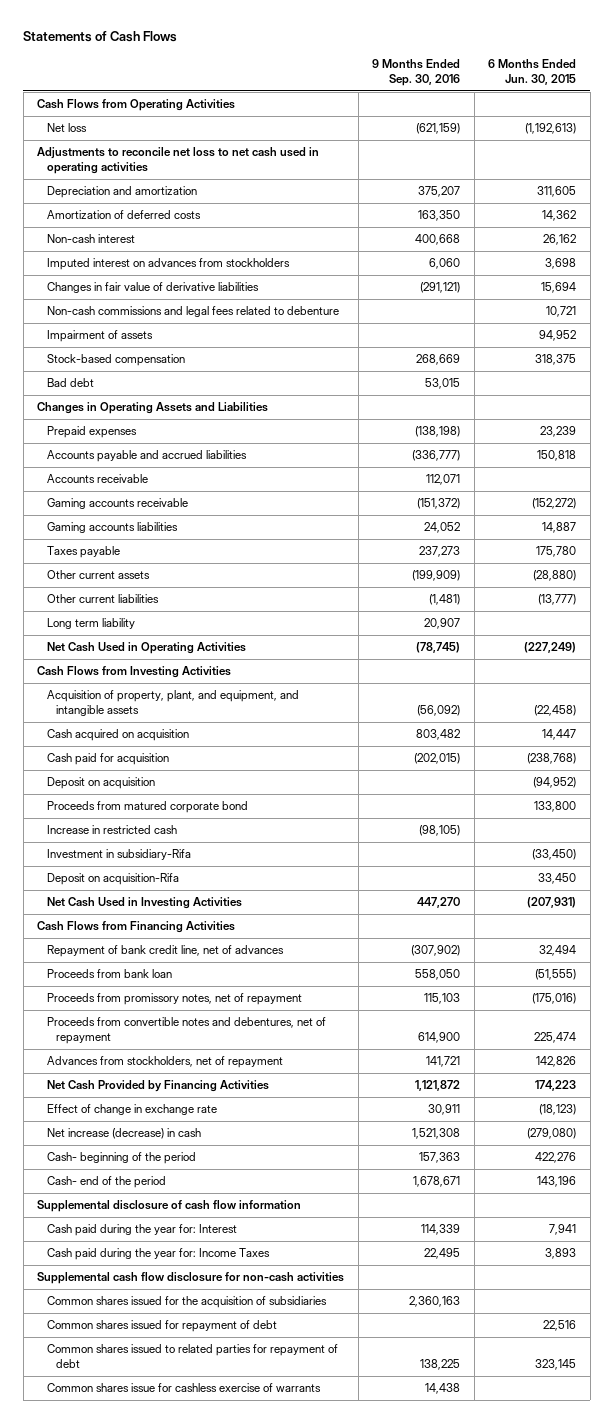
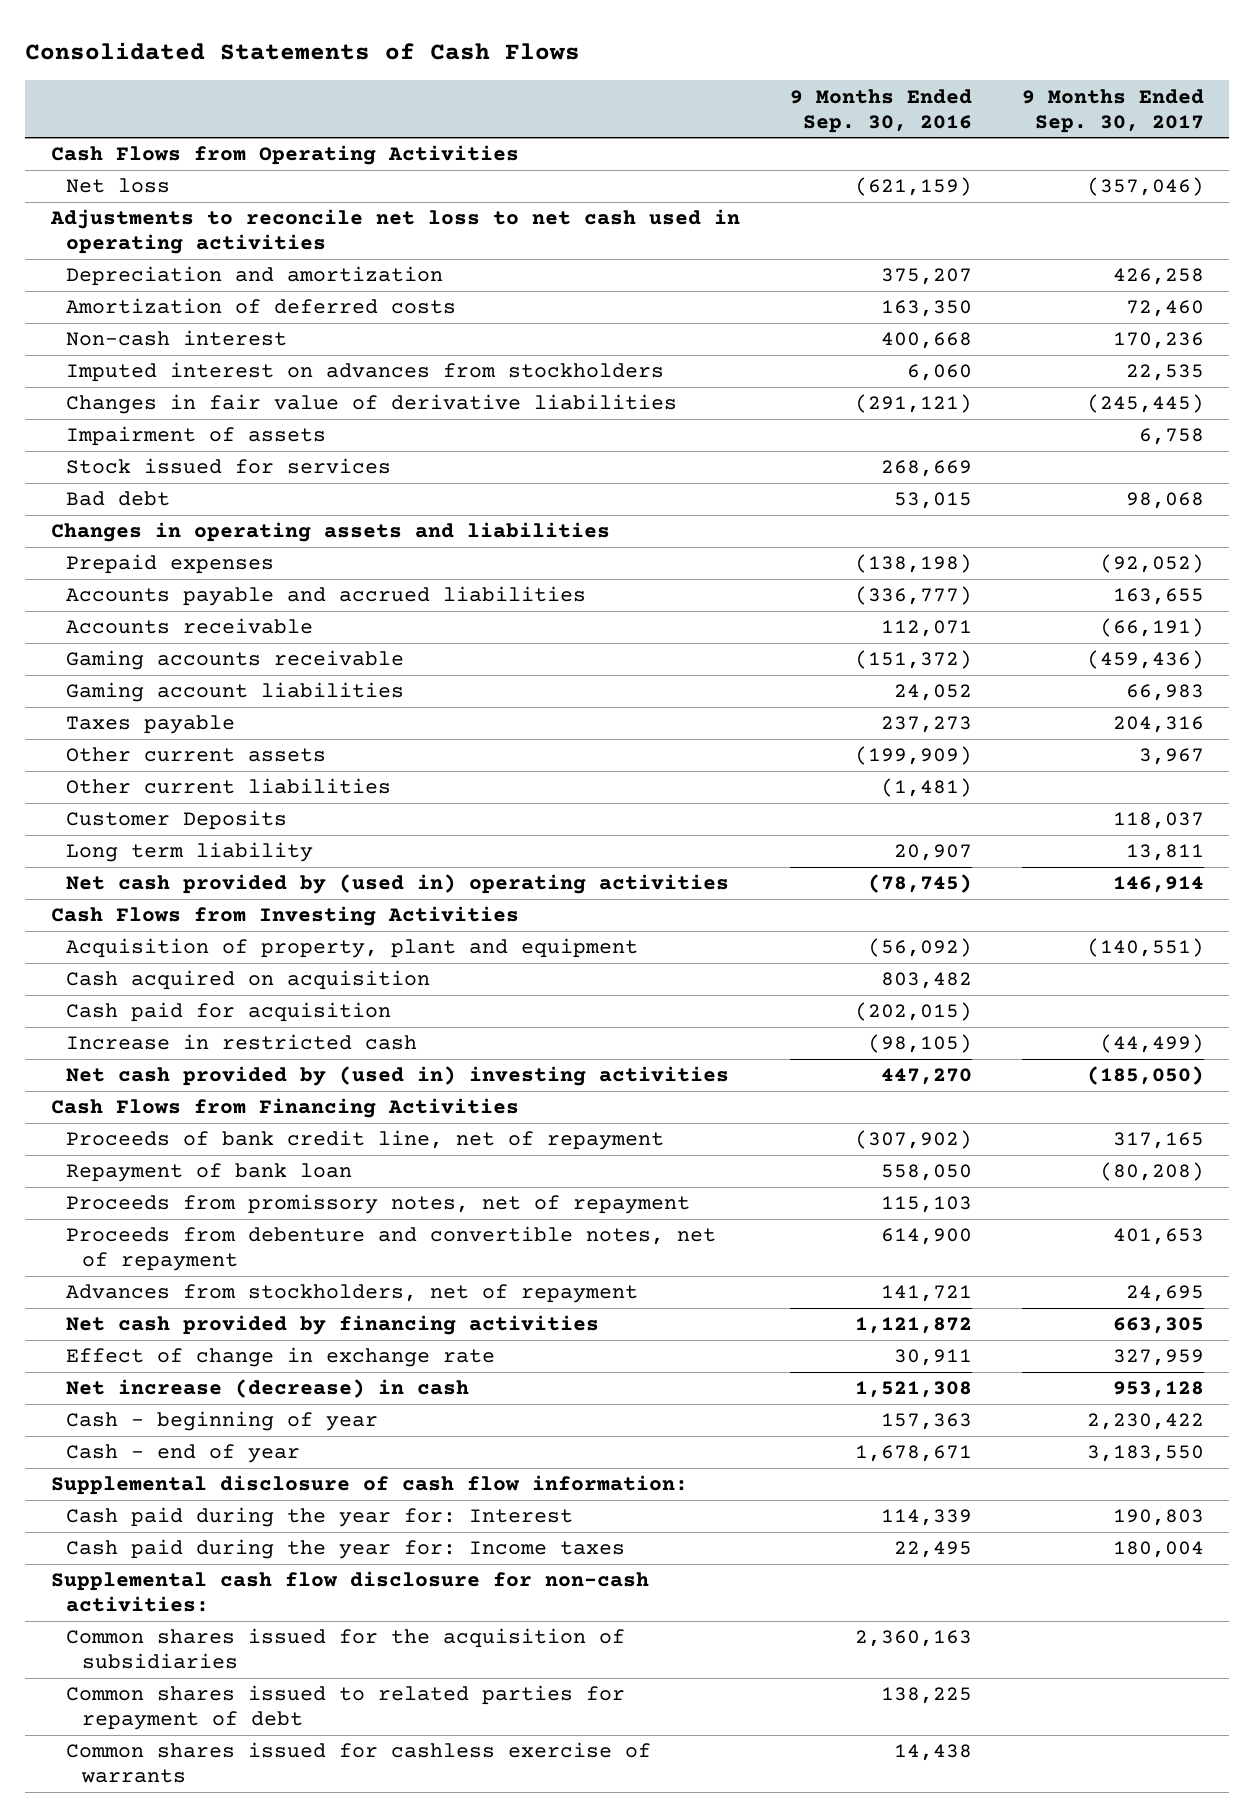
- Statements of Cash Flows
+ Consolidated Statements of Cash Flows
- | 9 Months Ended Sep. 30, 2016 | 6 Months Ended Jun. 30, 2015
+ | 9 Months Ended Sep. 30, 2016 | 9 Months Ended Sep. 30, 2017
- Non-cash commissions and legal fees related to debenture | | 10,721
- Stock-based compensation | 268,669 | 318,375
+ Stock issued for services | 268,669 |
- Changes in Operating Assets and Liabilities
+ Changes in operating assets and liabilities
- Gaming accounts liabilities | 24,052 | 14,887
+ Gaming account liabilities | 24,052 | 66,983
+ Customer Deposits | | 118,037
- Net Cash Used in Operating Activities | (78,745) | (227,249)
+ Net cash provided by (used in) operating activities | (78,745) | 146,914
- Acquisition of property, plant, and equipment, and intangible assets | (56,092) | (22,458)
+ Acquisition of property, plant and equipment | (56,092) | (140,551)
- Deposit on acquisition | | (94,952)
- Proceeds from matured corporate bond | | 133,800
- Investment in subsidiary-Rifa | | (33,450)
- Deposit on acquisition-Rifa | | 33,450
- Net Cash Used in Investing Activities | 447,270 | (207,931)
+ Net cash provided by (used in) investing activities | 447,270 | (185,050)
- Repayment of bank credit line, net of advances | (307,902) | 32,494
- Proceeds from bank loan | 558,050 | (51,555)
+ Proceeds of bank credit line, net of repayment | (307,902) | 317,165
+ Repayment of bank loan | 558,050 | (80,208)
- Proceeds from convertible notes and debentures, net of repayment | 614,900 | 225,474
+ Proceeds from debenture and convertible notes, net of repayment | 614,900 | 401,653
- Net Cash Provided by Financing Activities | 1,121,872 | 174,223
+ Net cash provided by financing activities | 1,121,872 | 663,305
- Cash- beginning of the period | 157,363 | 422,276
- Cash- end of the period | 1,678,671 | 143,196
- Supplemental disclosure of cash flow information
+ Cash - beginning of year | 157,363 | 2,230,422
+ Cash - end of year | 1,678,671 | 3,183,550
+ Supplemental disclosure of cash flow information:
- Cash paid during the year for: Income Taxes | 22,495 | 3,893
- Supplemental cash flow disclosure for non-cash activities
+ Cash paid during the year for: Income taxes | 22,495 | 180,004
+ Supplemental cash flow disclosure for non-cash activities:
- Common shares issued for repayment of debt | | 22,516
- Common shares issue for cashless exercise of warrants | 14,438 |
+ Common shares issued for cashless exercise of warrants | 14,438 |

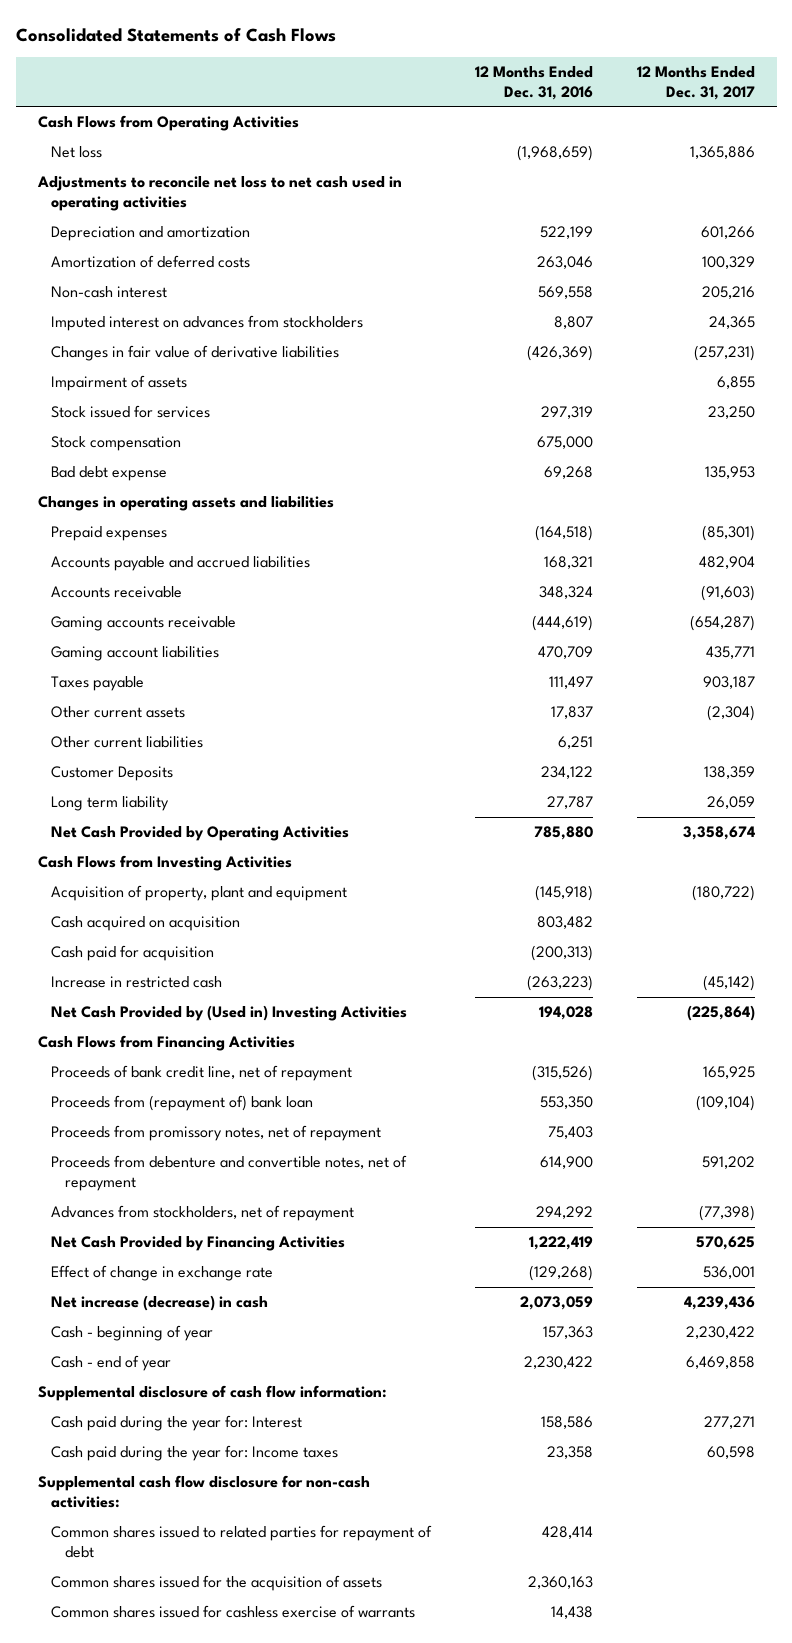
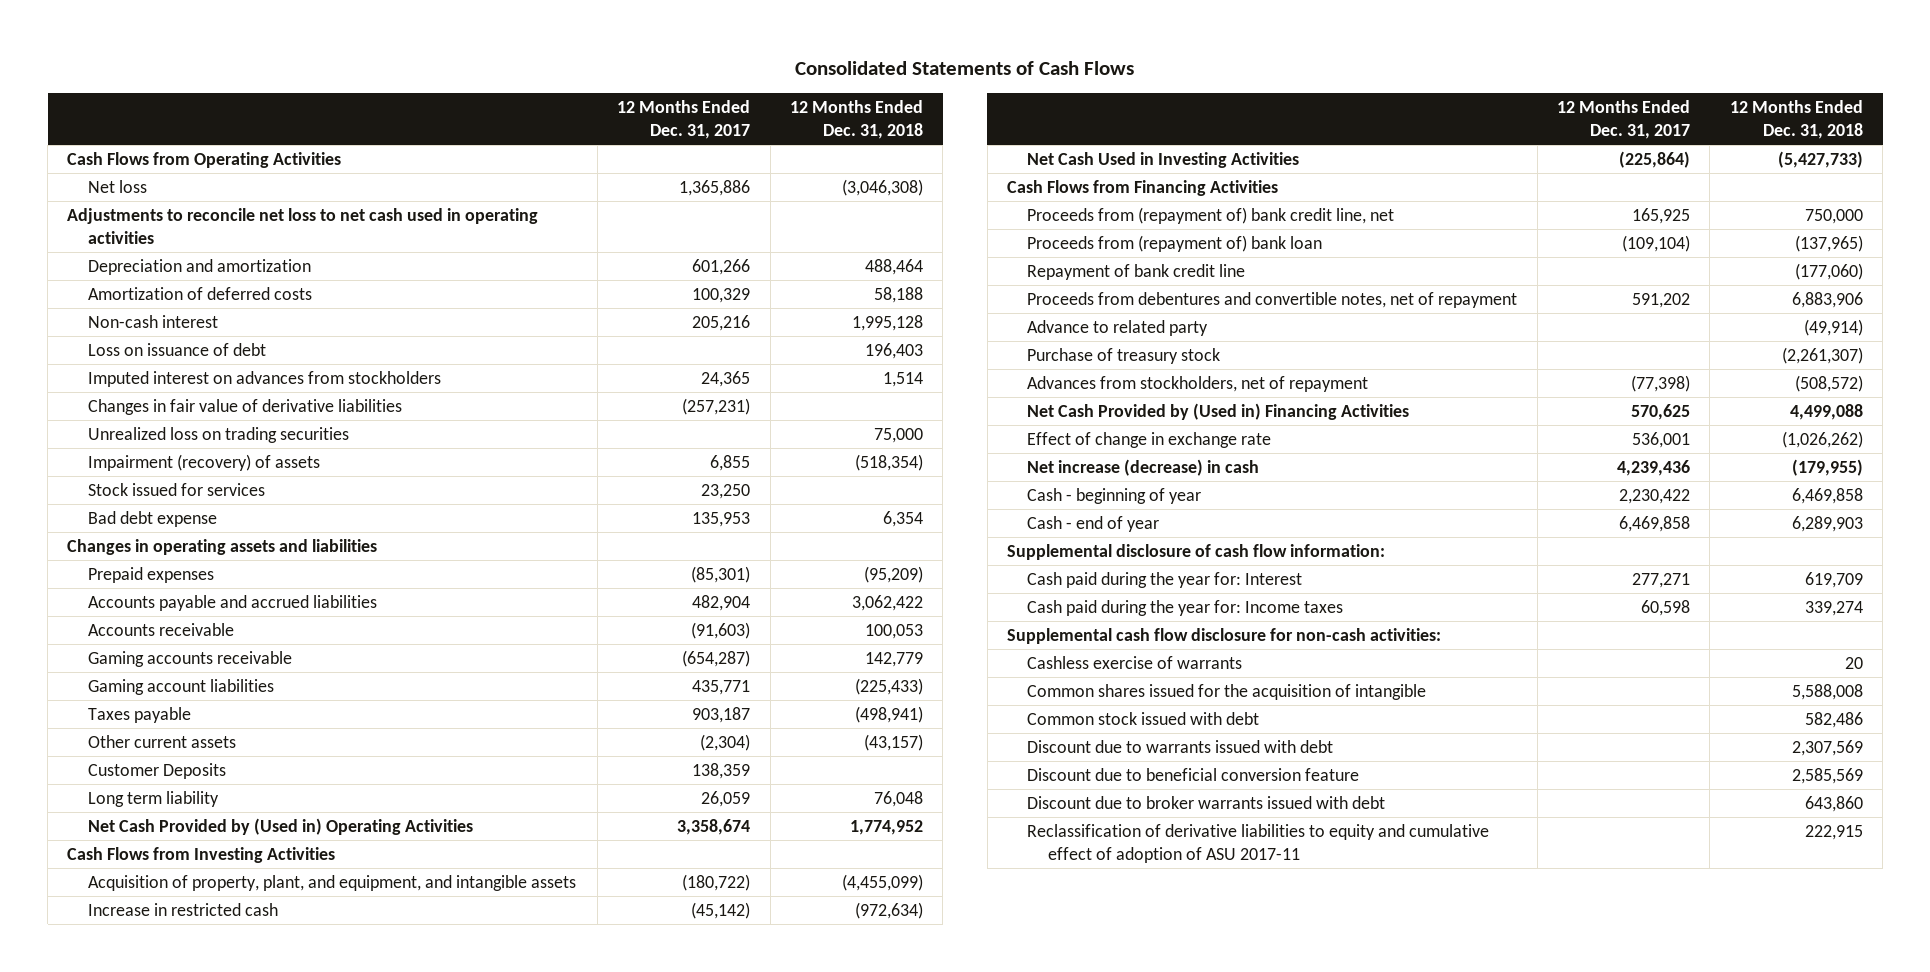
- | 12 Months Ended Dec. 31, 2016 | 12 Months Ended Dec. 31, 2017
+ | 12 Months Ended Dec. 31, 2017 | 12 Months Ended Dec. 31, 2018
+ Loss on issuance of debt | | 196,403
- Impairment of assets | | 6,855
+ Unrealized loss on trading securities | | 75,000
+ Impairment (recovery) of assets | 6,855 | (518,354)
- Stock compensation | 675,000 |
- Other current liabilities | 6,251 |
- Net Cash Provided by Operating Activities | 785,880 | 3,358,674
+ Net Cash Provided by (Used in) Operating Activities | 3,358,674 | 1,774,952
- Acquisition of property, plant and equipment | (145,918) | (180,722)
- Cash acquired on acquisition | 803,482 |
- Cash paid for acquisition | (200,313) |
+ Acquisition of property, plant, and equipment, and intangible assets | (180,722) | (4,455,099)
- Net Cash Provided by (Used in) Investing Activities | 194,028 | (225,864)
+ Net Cash Used in Investing Activities | (225,864) | (5,427,733)
- Proceeds of bank credit line, net of repayment | (315,526) | 165,925
+ Proceeds from (repayment of) bank credit line, net | 165,925 | 750,000
- Proceeds from promissory notes, net of repayment | 75,403 |
- Proceeds from debenture and convertible notes, net of repayment | 614,900 | 591,202
+ Repayment of bank credit line | | (177,060)
+ Proceeds from debentures and convertible notes, net of repayment | 591,202 | 6,883,906
+ Advance to related party | | (49,914)
+ Purchase of treasury stock | | (2,261,307)
- Net Cash Provided by Financing Activities | 1,222,419 | 570,625
+ Net Cash Provided by (Used in) Financing Activities | 570,625 | 4,499,088
- Common shares issued to related parties for repayment of debt | 428,414 |
- Common shares issued for the acquisition of assets | 2,360,163 |
- Common shares issued for cashless exercise of warrants | 14,438 |
+ Cashless exercise of warrants | | 20
+ Common shares issued for the acquisition of intangible | | 5,588,008
+ Common stock issued with debt | | 582,486
+ Discount due to warrants issued with debt | | 2,307,569
+ Discount due to beneficial conversion feature | | 2,585,569
+ Discount due to broker warrants issued with debt | | 643,860
+ Reclassification of derivative liabilities to equity and cumulative effect of adoption of ASU 2017-11 | | 222,915

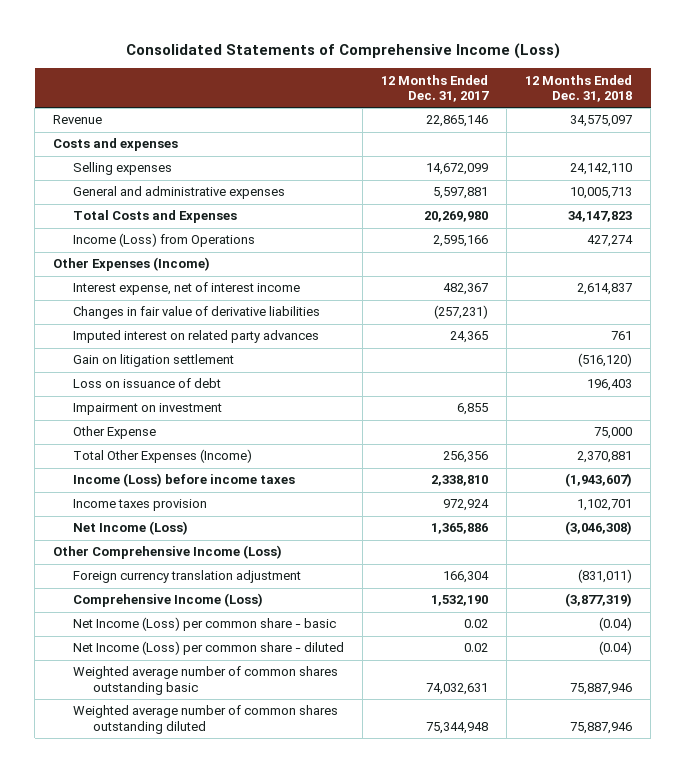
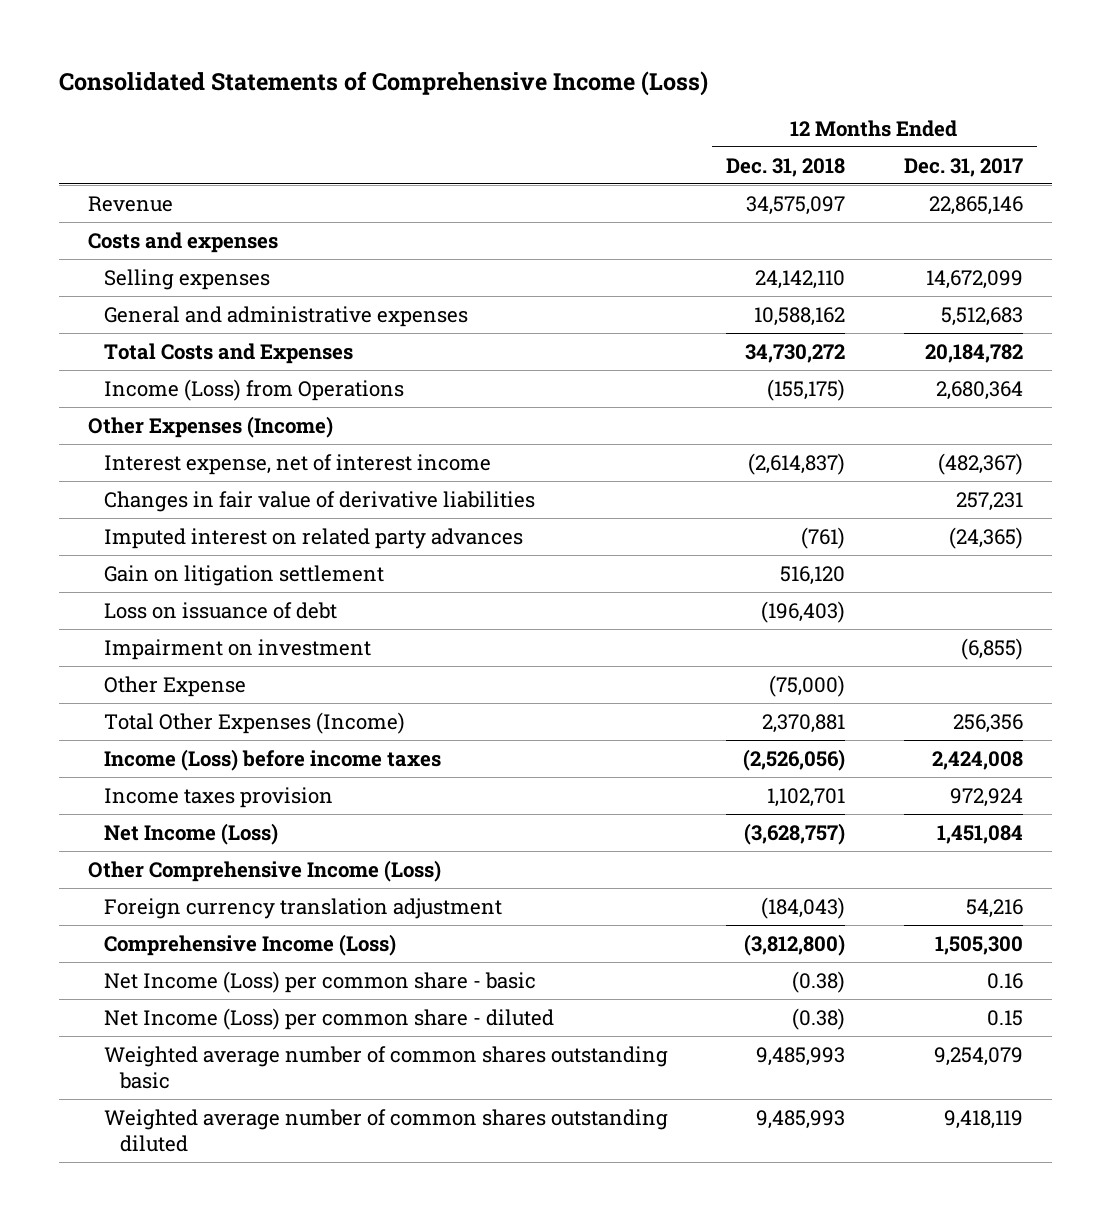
- | 12 Months Ended Dec. 31, 2017 | 12 Months Ended Dec. 31, 2018
+ | 12 Months Ended Dec. 31, 2018 | 12 Months Ended Dec. 31, 2017
- General and administrative expenses | 5,597,881 | 10,005,713
- Total Costs and Expenses | 20,269,980 | 34,147,823
- Income (Loss) from Operations | 2,595,166 | 427,274
+ General and administrative expenses | 10,588,162 | 5,512,683
+ Total Costs and Expenses | 34,730,272 | 20,184,782
+ Income (Loss) from Operations | (155,175) | 2,680,364
- Interest expense, net of interest income | 482,367 | 2,614,837
- Changes in fair value of derivative liabilities | (257,231) |
- Imputed interest on related party advances | 24,365 | 761
- Gain on litigation settlement | | (516,120)
- Loss on issuance of debt | | 196,403
- Impairment on investment | 6,855 |
- Other Expense | | 75,000
+ Interest expense, net of interest income | (2,614,837) | (482,367)
+ Changes in fair value of derivative liabilities | | 257,231
+ Imputed interest on related party advances | (761) | (24,365)
+ Gain on litigation settlement | 516,120 |
+ Loss on issuance of debt | (196,403) |
+ Impairment on investment | | (6,855)
+ Other Expense | (75,000) |
- Income (Loss) before income taxes | 2,338,810 | (1,943,607)
+ Income (Loss) before income taxes | (2,526,056) | 2,424,008
- Net Income (Loss) | 1,365,886 | (3,046,308)
+ Net Income (Loss) | (3,628,757) | 1,451,084
- Foreign currency translation adjustment | 166,304 | (831,011)
- Comprehensive Income (Loss) | 1,532,190 | (3,877,319)
- Net Income (Loss) per common share - basic | 0.02 | (0.04)
- Net Income (Loss) per common share - diluted | 0.02 | (0.04)
- Weighted average number of common shares outstanding basic | 74,032,631 | 75,887,946
- Weighted average number of common shares outstanding diluted | 75,344,948 | 75,887,946
+ Foreign currency translation adjustment | (184,043) | 54,216
+ Comprehensive Income (Loss) | (3,812,800) | 1,505,300
+ Net Income (Loss) per common share - basic | (0.38) | 0.16
+ Net Income (Loss) per common share - diluted | (0.38) | 0.15
+ Weighted average number of common shares outstanding basic | 9,485,993 | 9,254,079
+ Weighted average number of common shares outstanding diluted | 9,485,993 | 9,418,119

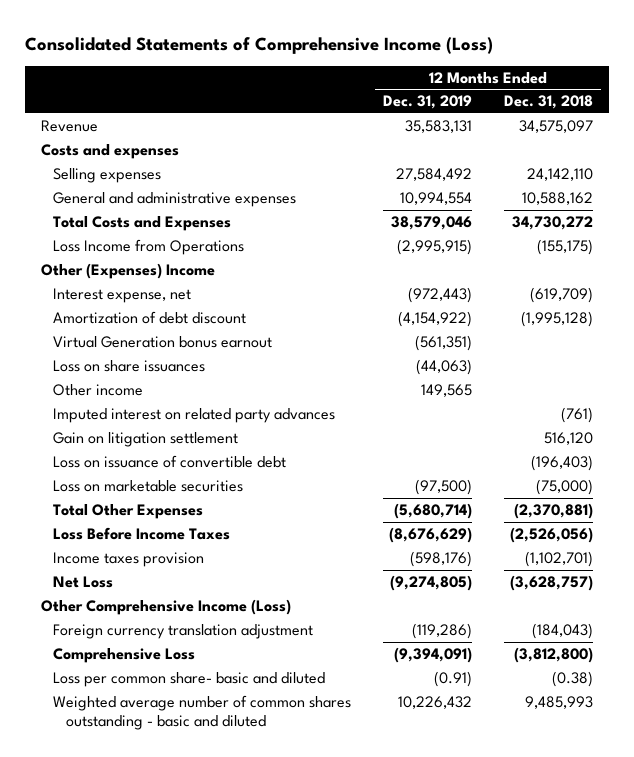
- | 12 Months Ended Dec. 31, 2018 | 12 Months Ended Dec. 31, 2017
+ | 12 Months Ended Dec. 31, 2019 | 12 Months Ended Dec. 31, 2018
- Income (Loss) from Operations | (155,175) | 2,680,364
- Other Expenses (Income)
- Interest expense, net of interest income | (2,614,837) | (482,367)
- Changes in fair value of derivative liabilities | | 257,231
+ Loss Income from Operations | (2,995,915) | (155,175)
+ Other (Expenses) Income
+ Interest expense, net | (972,443) | (619,709)
+ Amortization of debt discount | (4,154,922) | (1,995,128)
+ Virtual Generation bonus earnout | (561,351) |
+ Loss on share issuances | (44,063) |
+ Other income | 149,565 |
- Loss on issuance of debt | (196,403) |
- Impairment on investment | | (6,855)
- Other Expense | (75,000) |
- Total Other Expenses (Income) | 2,370,881 | 256,356
- Income (Loss) before income taxes | (2,526,056) | 2,424,008
- Income taxes provision | 1,102,701 | 972,924
- Net Income (Loss) | (3,628,757) | 1,451,084
+ Loss on issuance of convertible debt | | (196,403)
+ Loss on marketable securities | (97,500) | (75,000)
+ Total Other Expenses | (5,680,714) | (2,370,881)
+ Loss Before Income Taxes | (8,676,629) | (2,526,056)
+ Income taxes provision | (598,176) | (1,102,701)
+ Net Loss | (9,274,805) | (3,628,757)
- Comprehensive Income (Loss) | (3,812,800) | 1,505,300
- Net Income (Loss) per common share - basic | (0.38) | 0.16
- Net Income (Loss) per common share - diluted | (0.38) | 0.15
- Weighted average number of common shares outstanding basic | 9,485,993 | 9,254,079
- Weighted average number of common shares outstanding diluted | 9,485,993 | 9,418,119
+ Comprehensive Loss | (9,394,091) | (3,812,800)
+ Loss per common share- basic and diluted | (0.91) | (0.38)
+ Weighted average number of common shares outstanding - basic and diluted | 10,226,432 | 9,485,993

